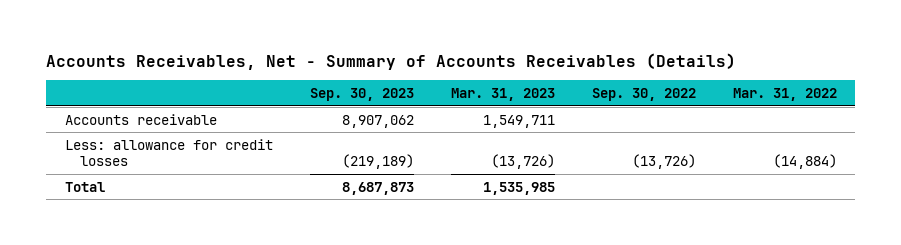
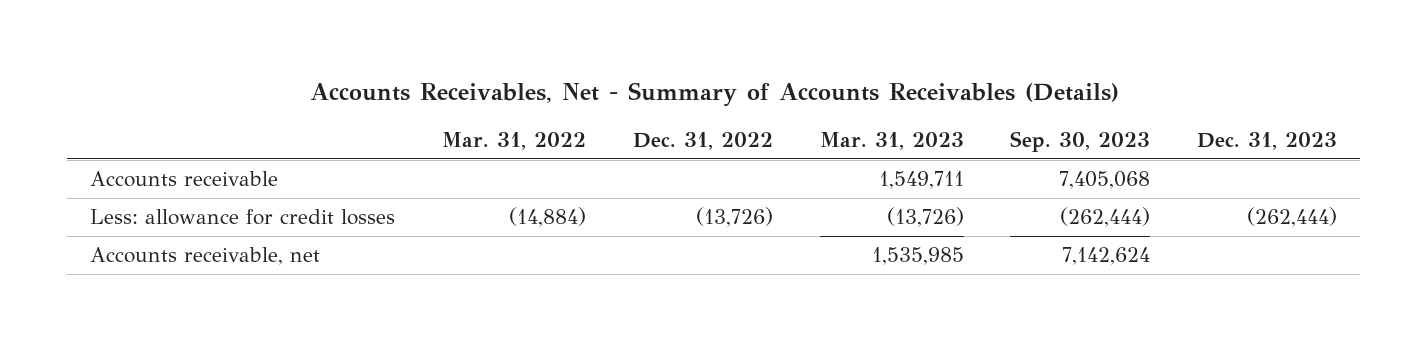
- | Sep. 30, 2023 | Mar. 31, 2023 | Sep. 30, 2022 | Mar. 31, 2022
+ | Mar. 31, 2022 | Dec. 31, 2022 | Mar. 31, 2023 | Sep. 30, 2023 | Dec. 31, 2023
- Accounts receivable | 8,907,062 | 1,549,711 | |
- Less: allowance for credit losses | (219,189) | (13,726) | (13,726) | (14,884)
- Total | 8,687,873 | 1,535,985 | |
+ Accounts receivable | | | 1,549,711 | 7,405,068 |
+ Less: allowance for credit losses | (14,884) | (13,726) | (13,726) | (262,444) | (262,444)
+ Accounts receivable, net | | | 1,535,985 | 7,142,624 |

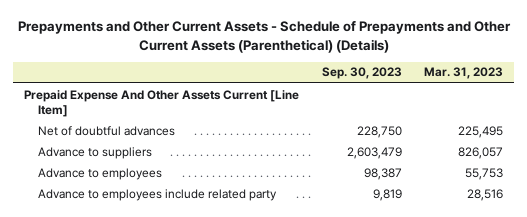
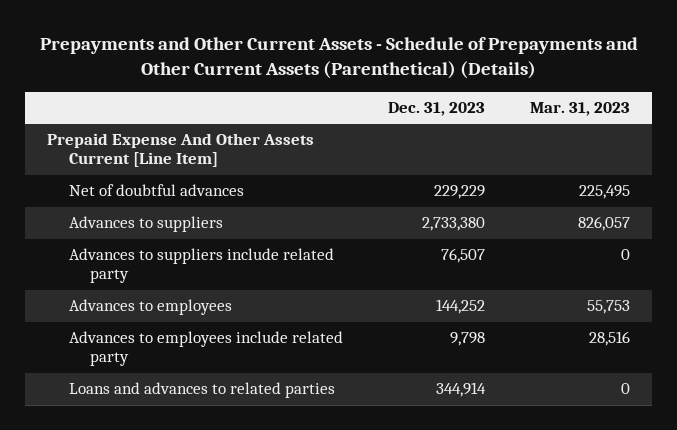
- | Sep. 30, 2023 | Mar. 31, 2023
+ | Dec. 31, 2023 | Mar. 31, 2023
- Advance to suppliers | 2,603,479 | 826,057
- Advance to employees | 98,387 | 55,753
- Advance to employees include related party | 9,819 | 28,516
+ Advances to suppliers | 2,733,380 | 826,057
+ Advances to suppliers include related party | 76,507 | 0
+ Advances to employees | 144,252 | 55,753
+ Advances to employees include related party | 9,798 | 28,516
+ Loans and advances to related parties | 344,914 | 0

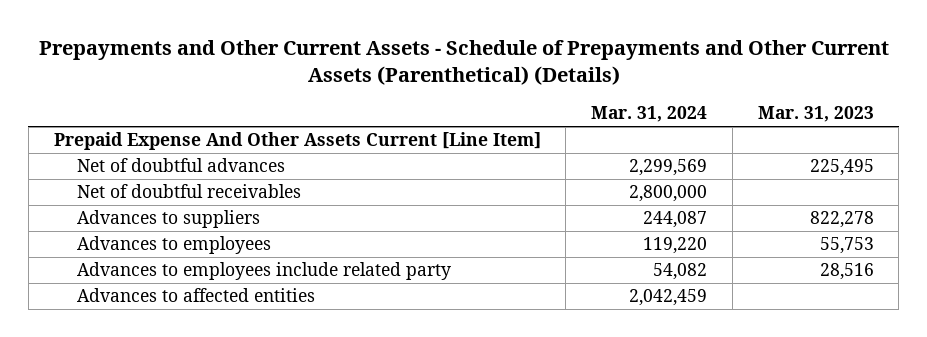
- | Dec. 31, 2023 | Mar. 31, 2023
+ | Mar. 31, 2024 | Mar. 31, 2023
- Advances to suppliers | 2,733,380 | 826,057
- Advances to suppliers include related party | 76,507 | 0
+ Net of doubtful receivables | 2,800,000 |
+ Advances to suppliers | 244,087 | 822,278
- Loans and advances to related parties | 344,914 | 0
+ Advances to affected entities | 2,042,459 |

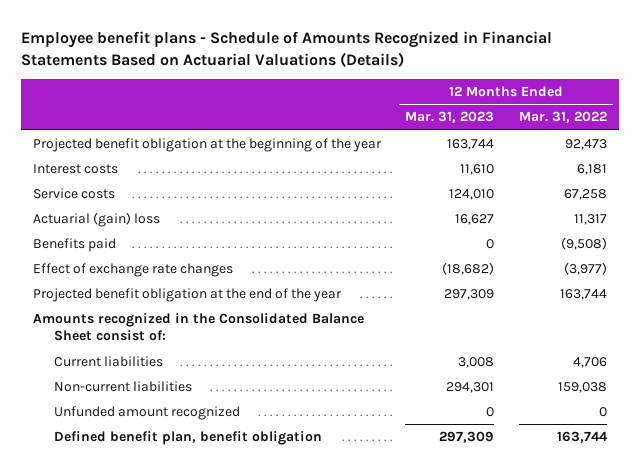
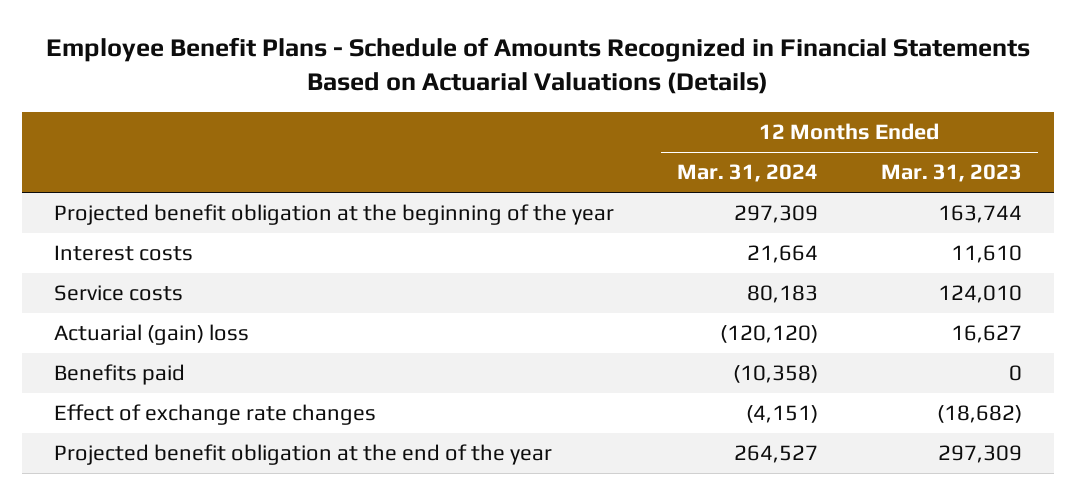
- Employee benefit plans - Schedule of Amounts Recognized in Financial Statements Based on Actuarial Valuations (Details)
+ Employee Benefit Plans - Schedule of Amounts Recognized in Financial Statements Based on Actuarial Valuations (Details)
- | 12 Months Ended Mar. 31, 2023 | 12 Months Ended Mar. 31, 2022
+ | 12 Months Ended Mar. 31, 2024 | 12 Months Ended Mar. 31, 2023
- Amounts recognized in the Consolidated Balance Sheet consist of:
- Current liabilities | 3,008 | 4,706
- Non-current liabilities | 294,301 | 159,038
- Unfunded amount recognized | 0 | 0
- Defined benefit plan, benefit obligation | 297,309 | 163,744

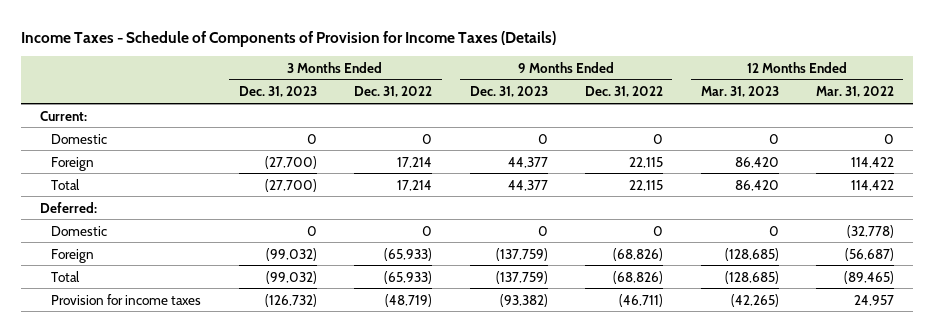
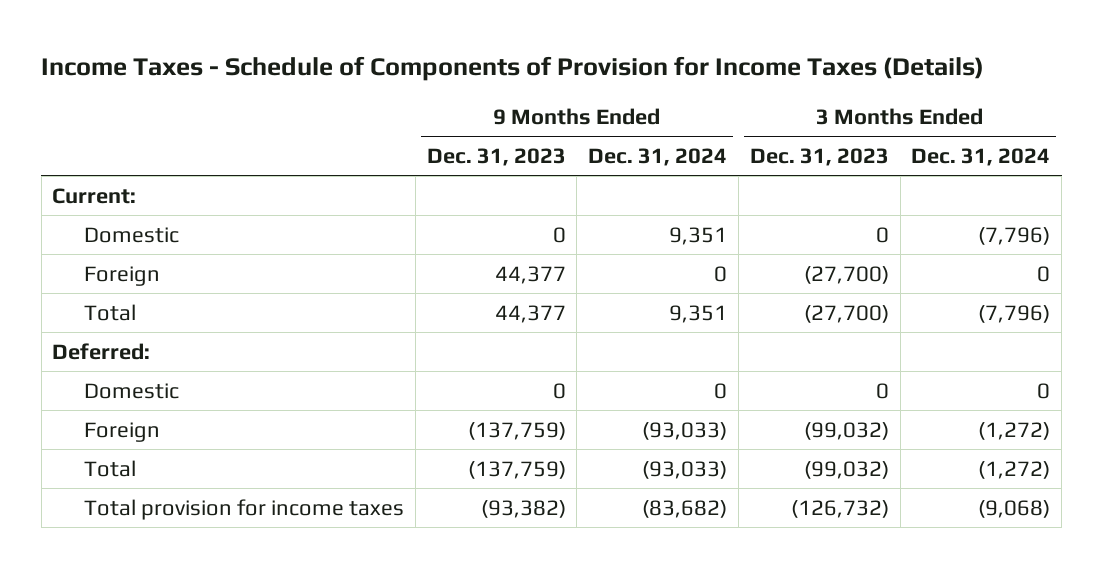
- | 3 Months Ended Dec. 31, 2023 | 3 Months Ended Dec. 31, 2022 | 9 Months Ended Dec. 31, 2023 | 9 Months Ended Dec. 31, 2022 | 12 Months Ended Mar. 31, 2023 | 12 Months Ended Mar. 31, 2022
+ | 9 Months Ended Dec. 31, 2023 | 9 Months Ended Dec. 31, 2024 | 3 Months Ended Dec. 31, 2023 | 3 Months Ended Dec. 31, 2024
- Provision for income taxes | (126,732) | (48,719) | (93,382) | (46,711) | (42,265) | 24,957
+ Total provision for income taxes | (93,382) | (83,682) | (126,732) | (9,068)

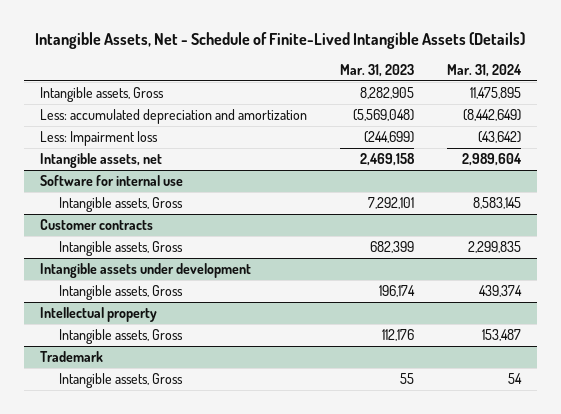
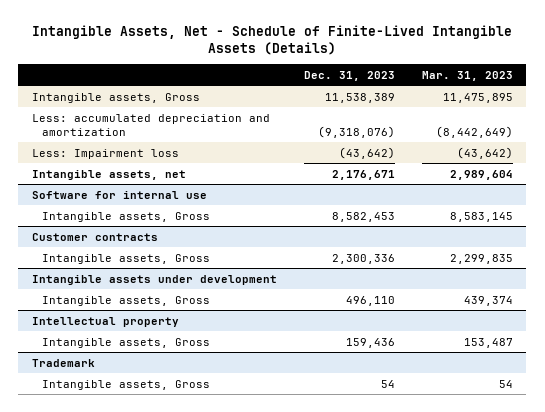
- | Mar. 31, 2023 | Mar. 31, 2024
+ | Dec. 31, 2023 | Mar. 31, 2023
- Intangible assets, Gross | 8,282,905 | 11,475,895
- Less: accumulated depreciation and amortization | (5,569,048) | (8,442,649)
- Less: Impairment loss | (244,699) | (43,642)
- Intangible assets, net | 2,469,158 | 2,989,604
+ Intangible assets, Gross | 11,538,389 | 11,475,895
+ Less: accumulated depreciation and amortization | (9,318,076) | (8,442,649)
+ Less: Impairment loss | (43,642) | (43,642)
+ Intangible assets, net | 2,176,671 | 2,989,604
@ Software for internal use
- Intangible assets, Gross | 7,292,101 | 8,583,145
+ Intangible assets, Gross | 8,582,453 | 8,583,145
@ Customer contracts
- Intangible assets, Gross | 682,399 | 2,299,835
+ Intangible assets, Gross | 2,300,336 | 2,299,835
@ Intangible assets under development
- Intangible assets, Gross | 196,174 | 439,374
+ Intangible assets, Gross | 496,110 | 439,374
@ Intellectual property
- Intangible assets, Gross | 112,176 | 153,487
+ Intangible assets, Gross | 159,436 | 153,487
@ Trademark
- Intangible assets, Gross | 55 | 54
+ Intangible assets, Gross | 54 | 54

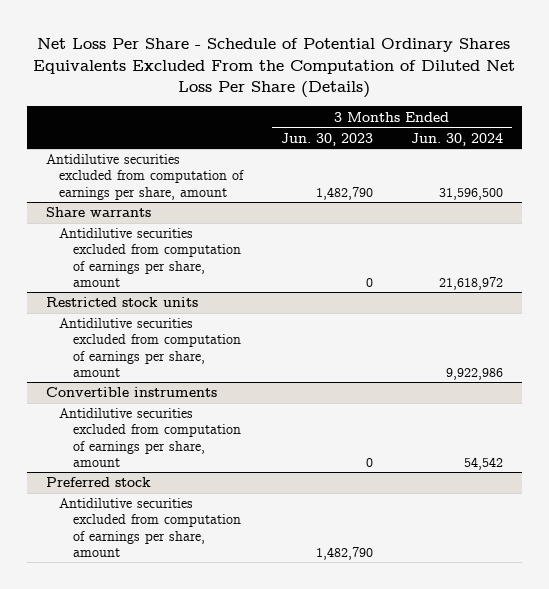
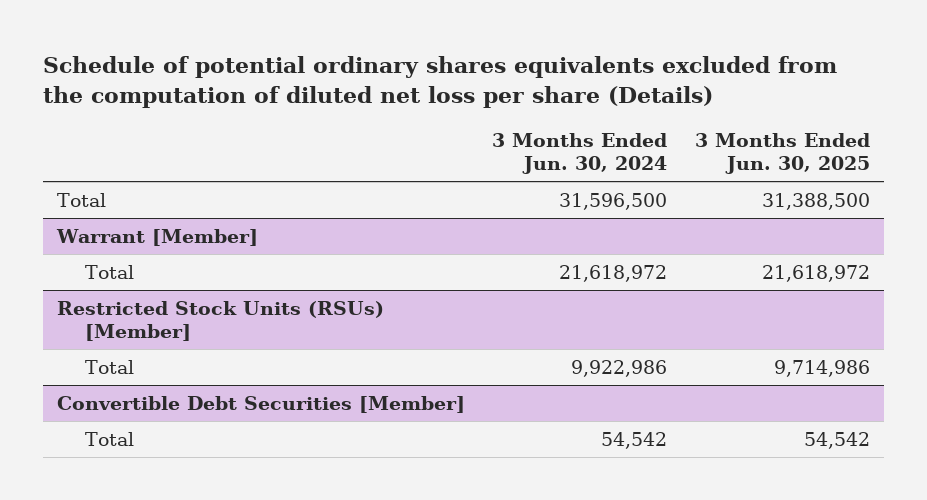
- Net Loss Per Share - Schedule of Potential Ordinary Shares Equivalents Excluded From the Computation of Diluted Net Loss Per Share (Details)
+ Schedule of potential ordinary shares equivalents excluded from the computation of diluted net loss per share (Details)
- | 3 Months Ended Jun. 30, 2023 | 3 Months Ended Jun. 30, 2024
+ | 3 Months Ended Jun. 30, 2024 | 3 Months Ended Jun. 30, 2025
- Antidilutive securities excluded from computation of earnings per share, amount | 1,482,790 | 31,596,500
- Share warrants
- Antidilutive securities excluded from computation of earnings per share, amount | 0 | 21,618,972
- Restricted stock units
- Antidilutive securities excluded from computation of earnings per share, amount | | 9,922,986
- Convertible instruments
- Antidilutive securities excluded from computation of earnings per share, amount | 0 | 54,542
- Preferred stock
- Antidilutive securities excluded from computation of earnings per share, amount | 1,482,790 |
+ Total | 31,596,500 | 31,388,500
+ Warrant [Member]
+ Total | 21,618,972 | 21,618,972
+ Restricted Stock Units (RSUs) [Member]
+ Total | 9,922,986 | 9,714,986
+ Convertible Debt Securities [Member]
+ Total | 54,542 | 54,542

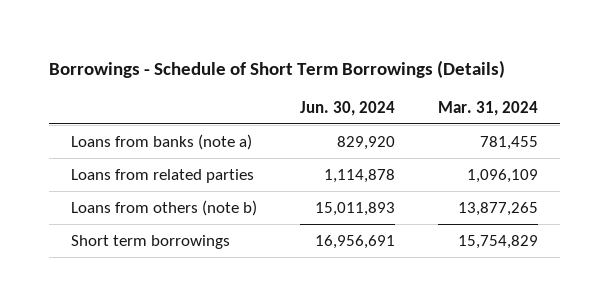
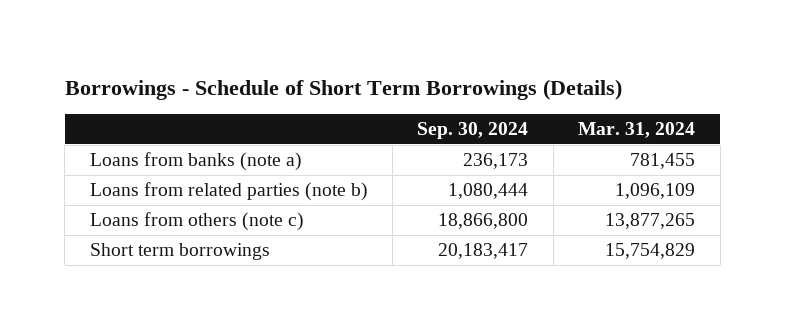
- | Jun. 30, 2024 | Mar. 31, 2024
+ | Sep. 30, 2024 | Mar. 31, 2024
- Loans from related parties | 1,114,878 | 1,096,109
- Loans from others (note b) | 15,011,893 | 13,877,265
+ Loans from related parties (note b) | 1,080,444 | 1,096,109
+ Loans from others (note c) | 18,866,800 | 13,877,265

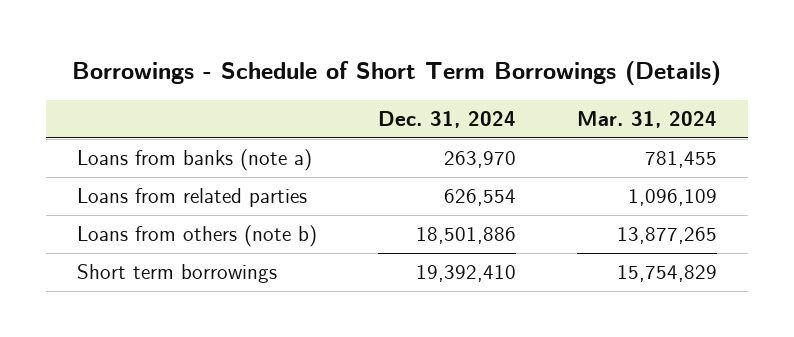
- | Sep. 30, 2024 | Mar. 31, 2024
+ | Dec. 31, 2024 | Mar. 31, 2024
- Loans from related parties (note b) | 1,080,444 | 1,096,109
- Loans from others (note c) | 18,866,800 | 13,877,265
+ Loans from related parties | 626,554 | 1,096,109
+ Loans from others (note b) | 18,501,886 | 13,877,265

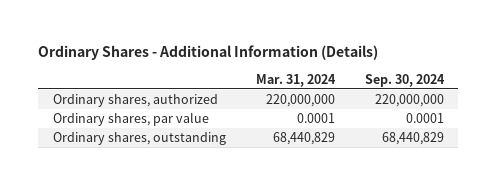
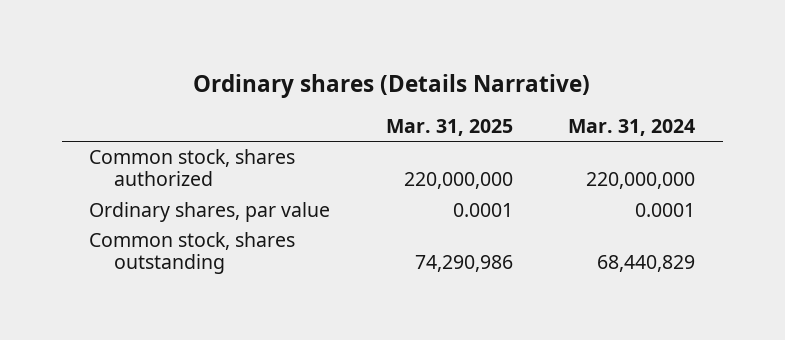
- Ordinary Shares - Additional Information (Details)
+ Ordinary shares (Details Narrative)
- | Mar. 31, 2024 | Sep. 30, 2024
+ | Mar. 31, 2025 | Mar. 31, 2024
- Ordinary shares, authorized | 220,000,000 | 220,000,000
+ Common stock, shares authorized | 220,000,000 | 220,000,000
- Ordinary shares, outstanding | 68,440,829 | 68,440,829
+ Common stock, shares outstanding | 74,290,986 | 68,440,829

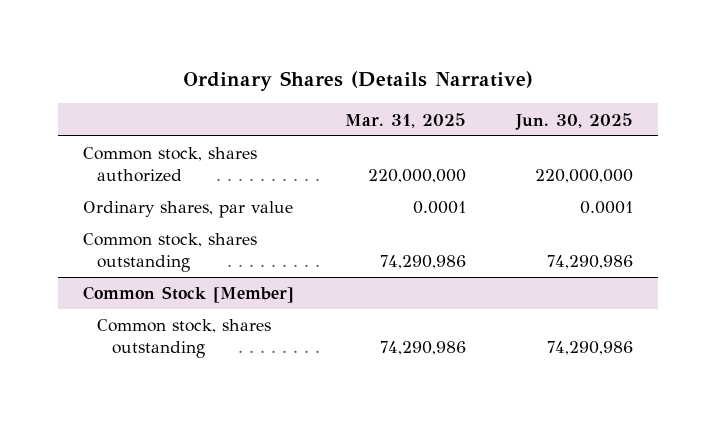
- Ordinary shares (Details Narrative)
+ Ordinary Shares (Details Narrative)
- | Mar. 31, 2025 | Mar. 31, 2024
+ | Mar. 31, 2025 | Jun. 30, 2025
+ Common Stock [Member]
+ Common stock, shares outstanding | 74,290,986 | 74,290,986

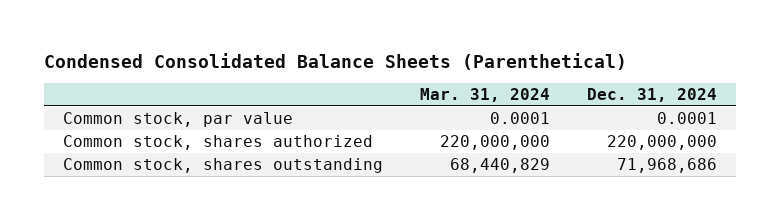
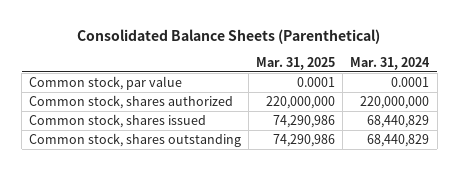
- Condensed Consolidated Balance Sheets (Parenthetical)
+ Consolidated Balance Sheets (Parenthetical)
- | Mar. 31, 2024 | Dec. 31, 2024
+ | Mar. 31, 2025 | Mar. 31, 2024
+ Common stock, shares issued | 74,290,986 | 68,440,829

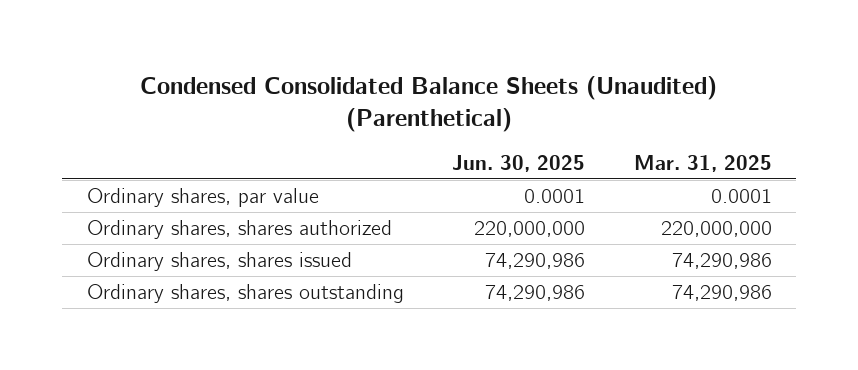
- Consolidated Balance Sheets (Parenthetical)
+ Condensed Consolidated Balance Sheets (Unaudited) (Parenthetical)
- | Mar. 31, 2025 | Mar. 31, 2024
+ | Jun. 30, 2025 | Mar. 31, 2025
- Common stock, par value | 0.0001 | 0.0001
- Common stock, shares authorized | 220,000,000 | 220,000,000
- Common stock, shares issued | 74,290,986 | 68,440,829
- Common stock, shares outstanding | 74,290,986 | 68,440,829
+ Ordinary shares, par value | 0.0001 | 0.0001
+ Ordinary shares, shares authorized | 220,000,000 | 220,000,000
+ Ordinary shares, shares issued | 74,290,986 | 74,290,986
+ Ordinary shares, shares outstanding | 74,290,986 | 74,290,986

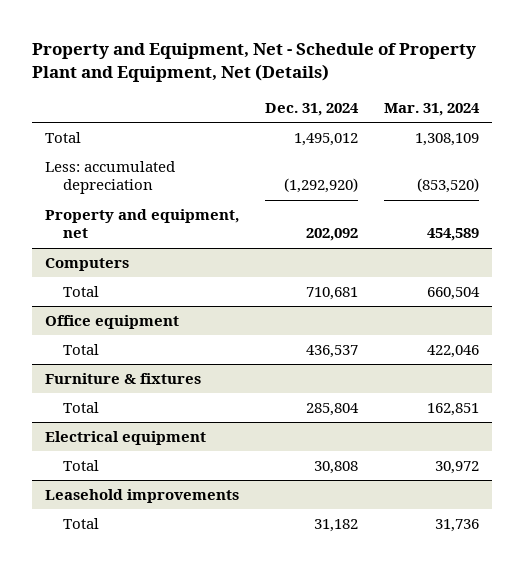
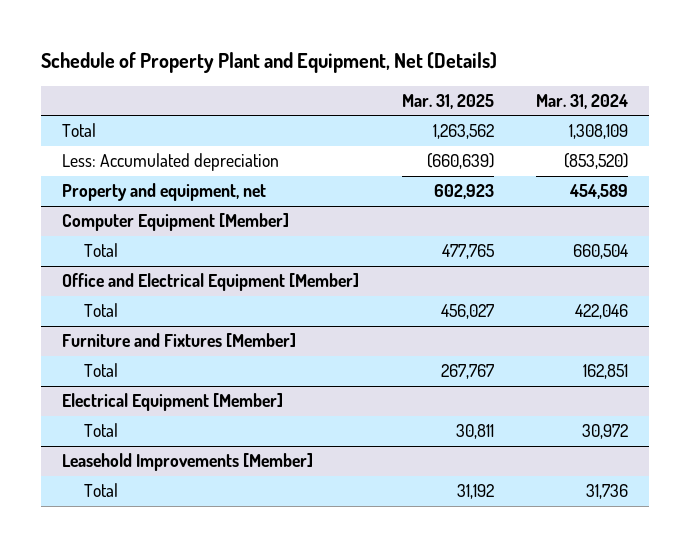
- Property and Equipment, Net - Schedule of Property Plant and Equipment, Net (Details)
+ Schedule of Property Plant and Equipment, Net (Details)
- | Dec. 31, 2024 | Mar. 31, 2024
+ | Mar. 31, 2025 | Mar. 31, 2024
- Less: accumulated depreciation | (1,292,920) | (853,520)
+ Less: Accumulated depreciation | (660,639) | (853,520)
- Computers
+ Computer Equipment [Member]
- Office equipment
+ Office and Electrical Equipment [Member]
- Furniture & fixtures
+ Furniture and Fixtures [Member]
- Electrical equipment
+ Electrical Equipment [Member]
- Leasehold improvements
+ Leasehold Improvements [Member]

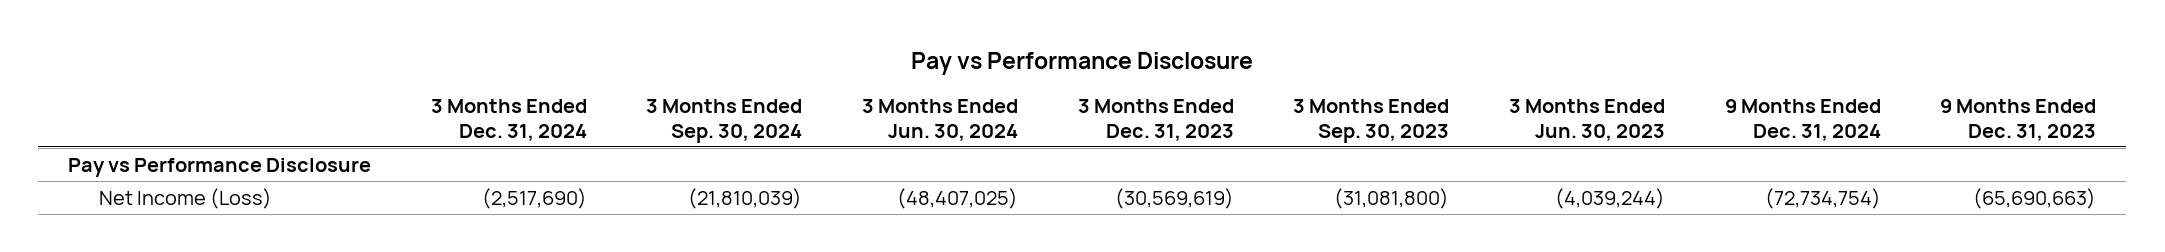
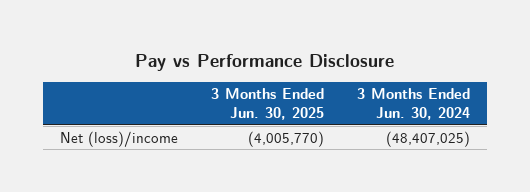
- | 3 Months Ended Dec. 31, 2024 | 3 Months Ended Sep. 30, 2024 | 3 Months Ended Jun. 30, 2024 | 3 Months Ended Dec. 31, 2023 | 3 Months Ended Sep. 30, 2023 | 3 Months Ended Jun. 30, 2023 | 9 Months Ended Dec. 31, 2024 | 9 Months Ended Dec. 31, 2023
+ | 3 Months Ended Jun. 30, 2025 | 3 Months Ended Jun. 30, 2024
- Pay vs Performance Disclosure
- Net Income (Loss) | (2,517,690) | (21,810,039) | (48,407,025) | (30,569,619) | (31,081,800) | (4,039,244) | (72,734,754) | (65,690,663)
+ Net (loss)/income | (4,005,770) | (48,407,025)

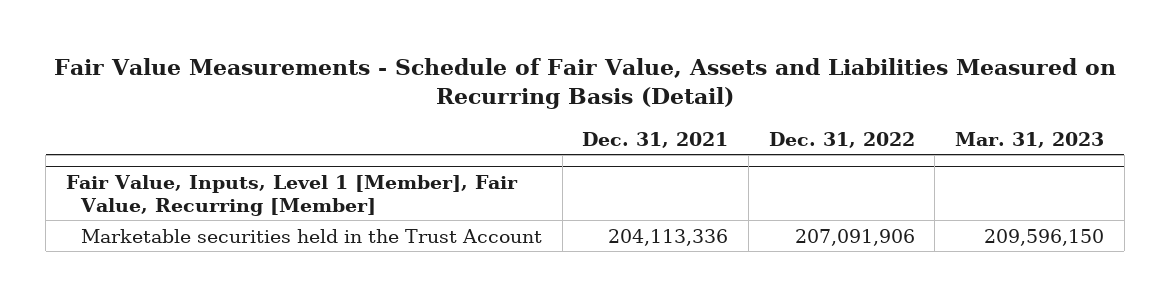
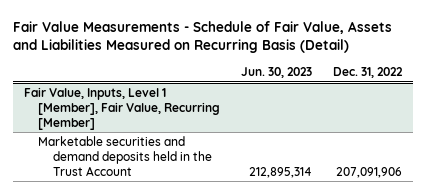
- | Dec. 31, 2021 | Dec. 31, 2022 | Mar. 31, 2023
+ | Jun. 30, 2023 | Dec. 31, 2022
@ Fair Value, Inputs, Level 1 [Member], Fair Value, Recurring [Member]
- Marketable securities held in the Trust Account | 204,113,336 | 207,091,906 | 209,596,150
+ Marketable securities and demand deposits held in the Trust Account | 212,895,314 | 207,091,906

